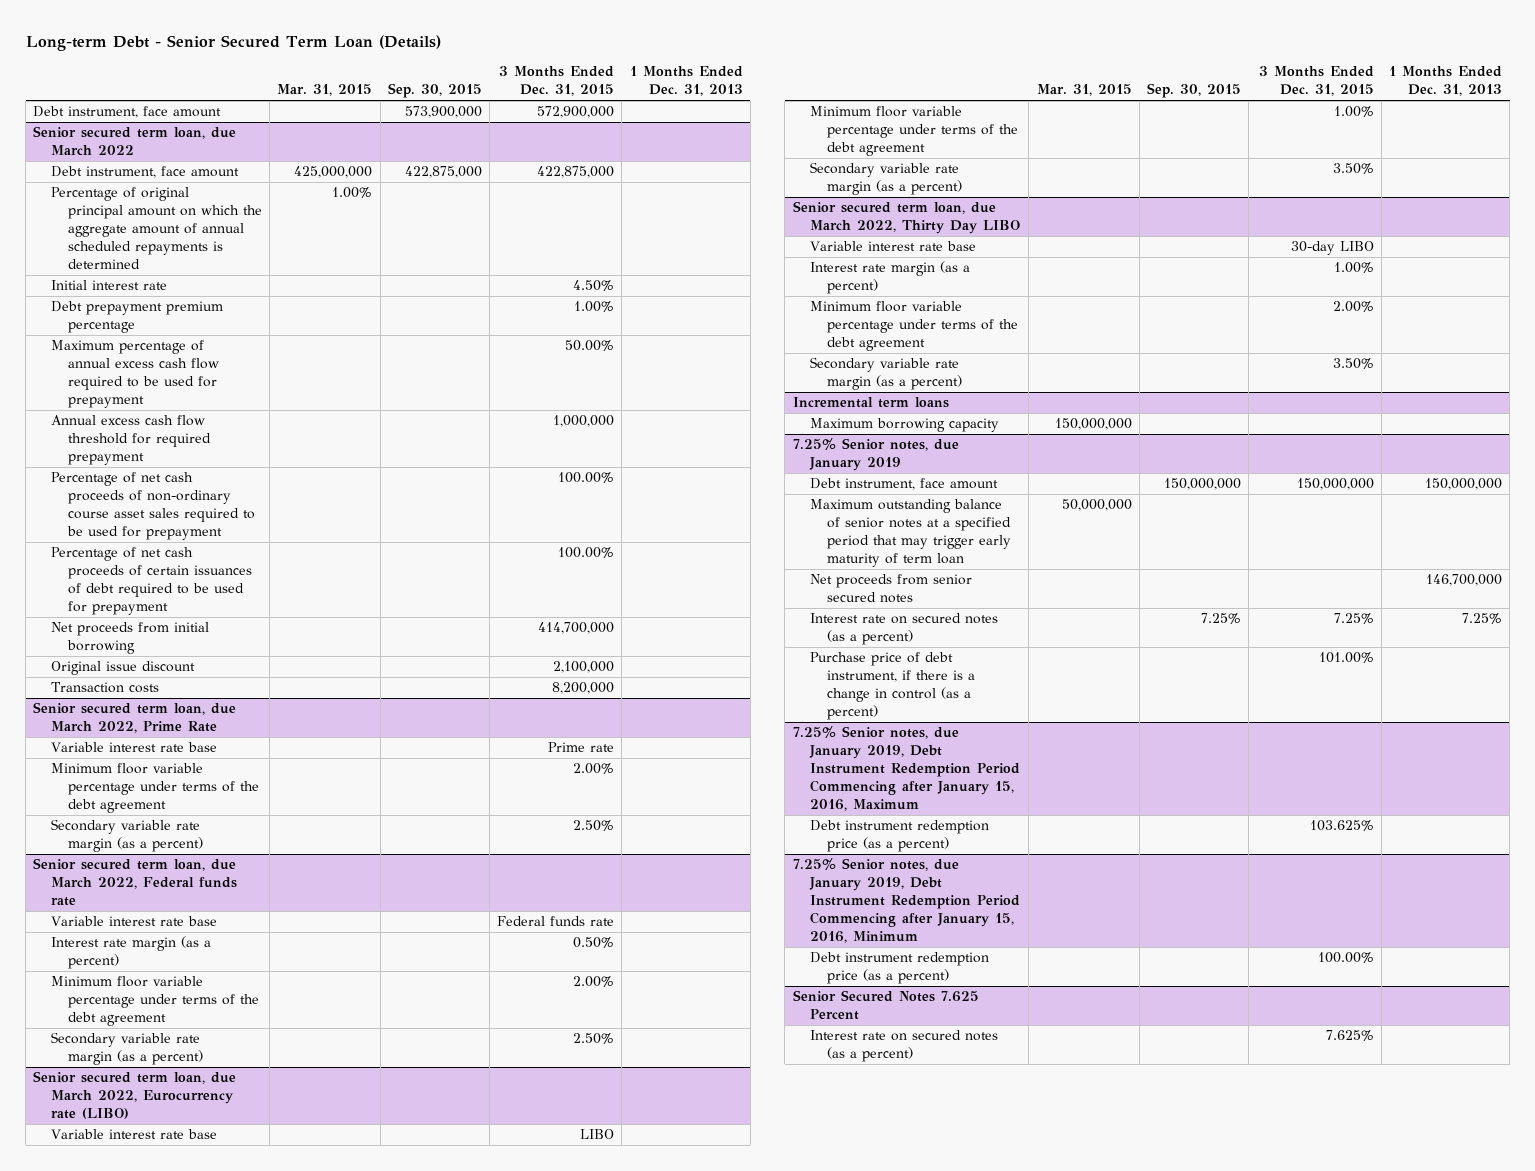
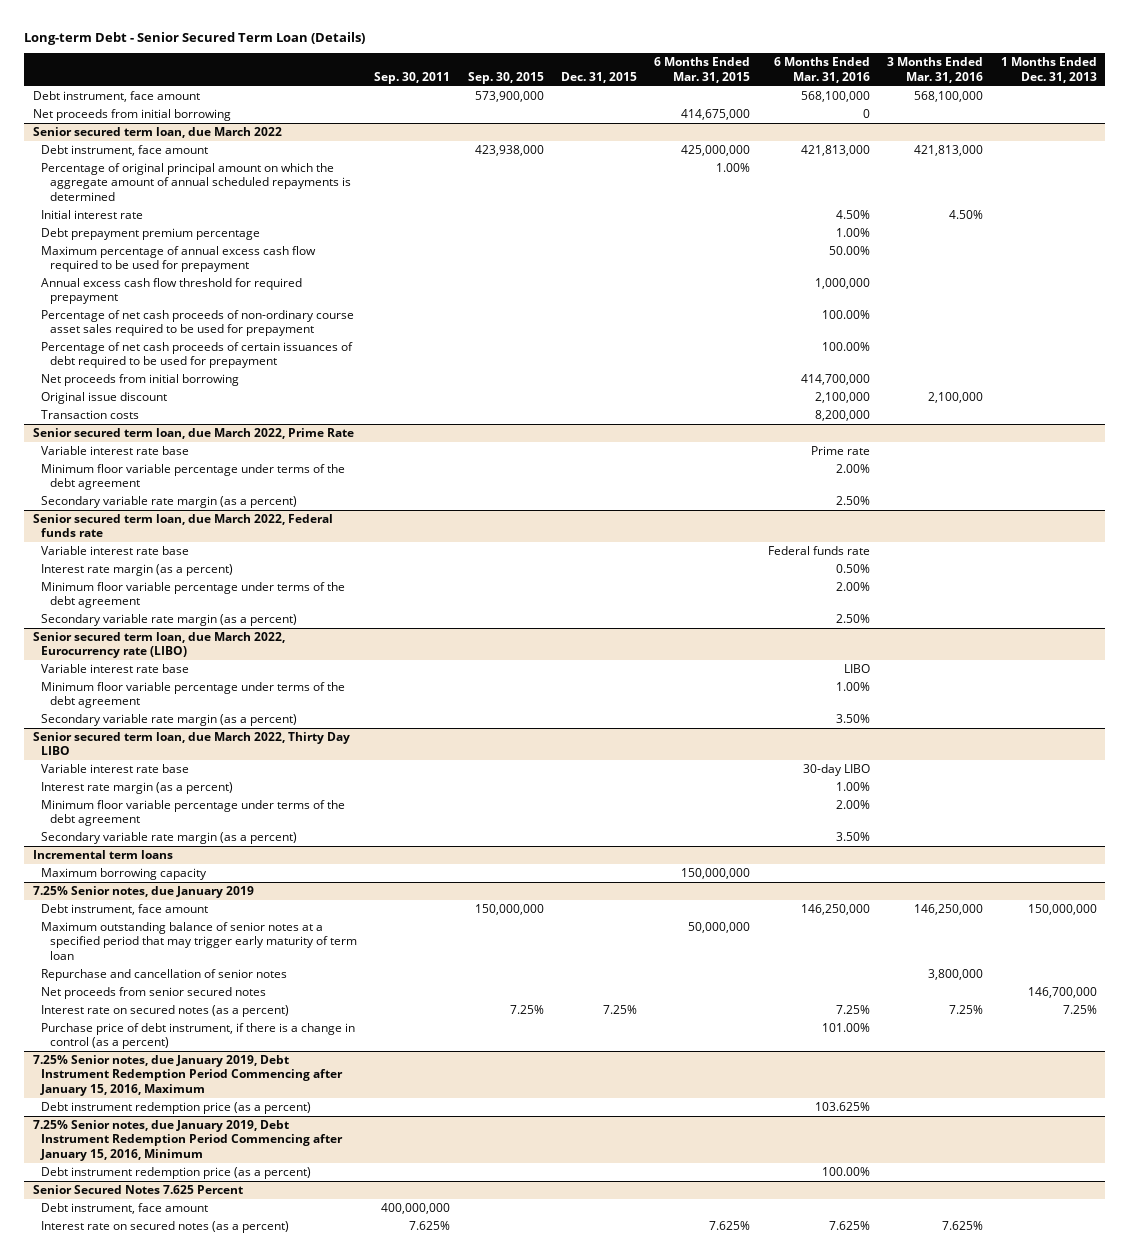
- | Mar. 31, 2015 | Sep. 30, 2015 | 3 Months Ended Dec. 31, 2015 | 1 Months Ended Dec. 31, 2013
+ | Sep. 30, 2011 | Sep. 30, 2015 | Dec. 31, 2015 | 6 Months Ended Mar. 31, 2015 | 6 Months Ended Mar. 31, 2016 | 3 Months Ended Mar. 31, 2016 | 1 Months Ended Dec. 31, 2013
+ Net proceeds from initial borrowing | | | | 414,675,000 | 0 | |
@ Senior secured term loan, due March 2022
- Debt instrument, face amount | 425,000,000 | 422,875,000 | 422,875,000 |
+ Debt instrument, face amount | | 423,938,000 | | 425,000,000 | 421,813,000 | 421,813,000 |
@ 7.25% Senior notes, due January 2019
+ Repurchase and cancellation of senior notes | | | | | | 3,800,000 |
@ Senior Secured Notes 7.625 Percent
+ Debt instrument, face amount | 400,000,000 | | | | | |

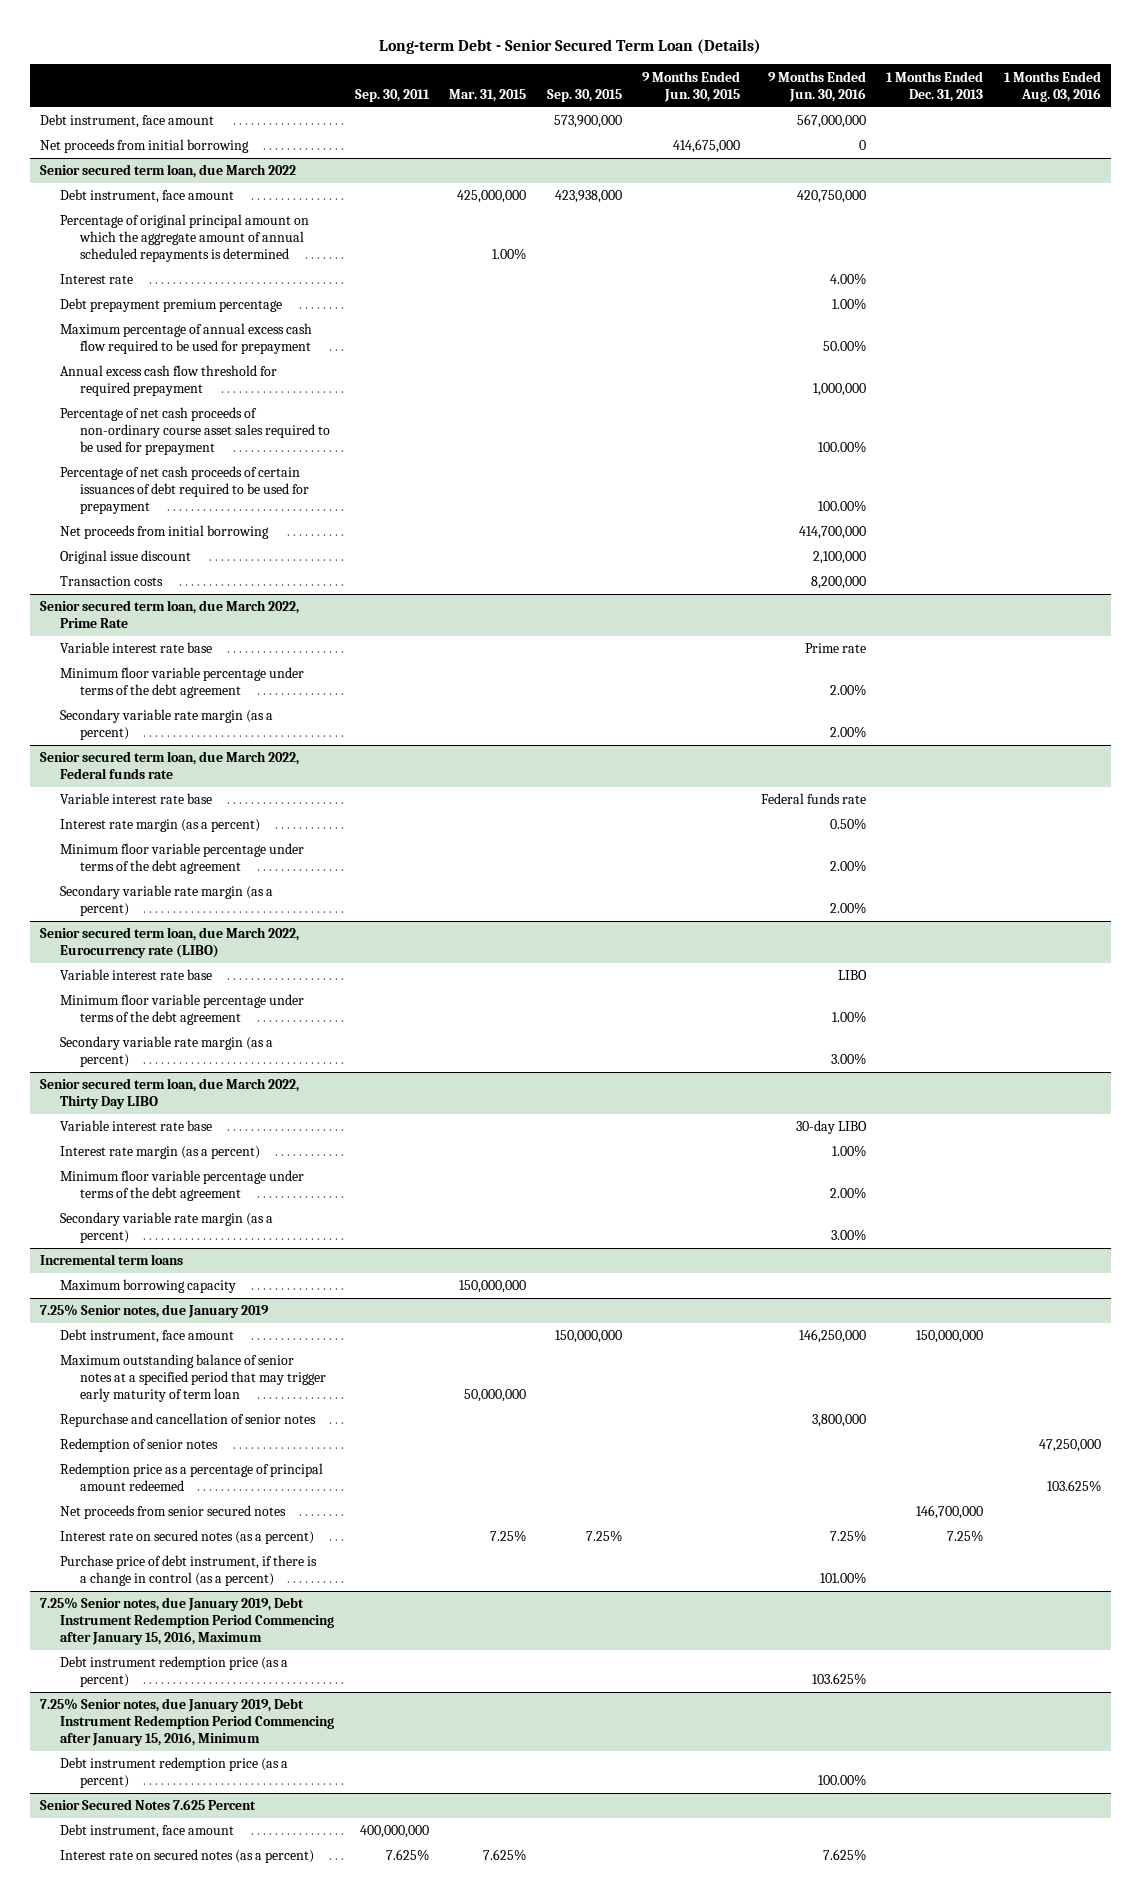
- | Sep. 30, 2011 | Sep. 30, 2015 | Dec. 31, 2015 | 6 Months Ended Mar. 31, 2015 | 6 Months Ended Mar. 31, 2016 | 3 Months Ended Mar. 31, 2016 | 1 Months Ended Dec. 31, 2013
+ | Sep. 30, 2011 | Mar. 31, 2015 | Sep. 30, 2015 | 9 Months Ended Jun. 30, 2015 | 9 Months Ended Jun. 30, 2016 | 1 Months Ended Dec. 31, 2013 | 1 Months Ended Aug. 03, 2016
@ Senior secured term loan, due March 2022
- Initial interest rate | | | | | 4.50% | 4.50% |
+ Interest rate | | | | | 4.00% | |
@ 7.25% Senior notes, due January 2019
+ Redemption of senior notes | | | | | | | 47,250,000
+ Redemption price as a percentage of principal amount redeemed | | | | | | | 103.625%

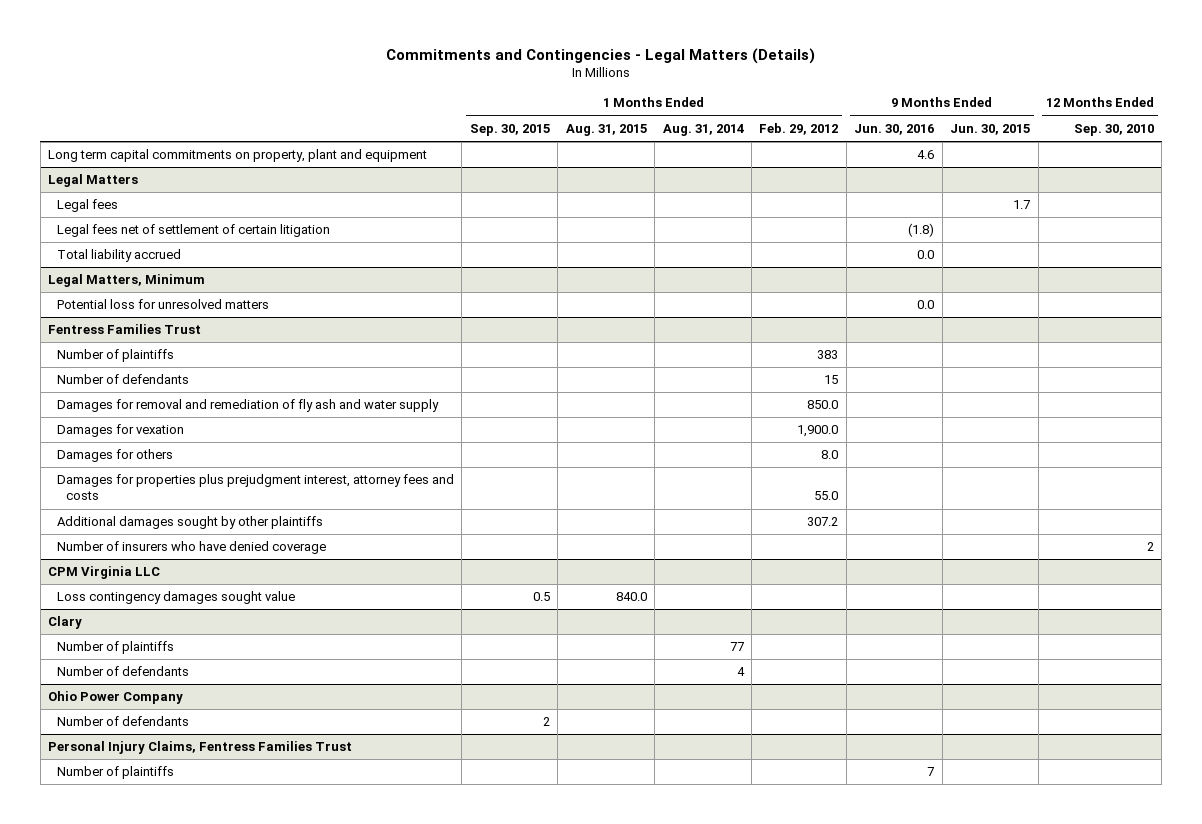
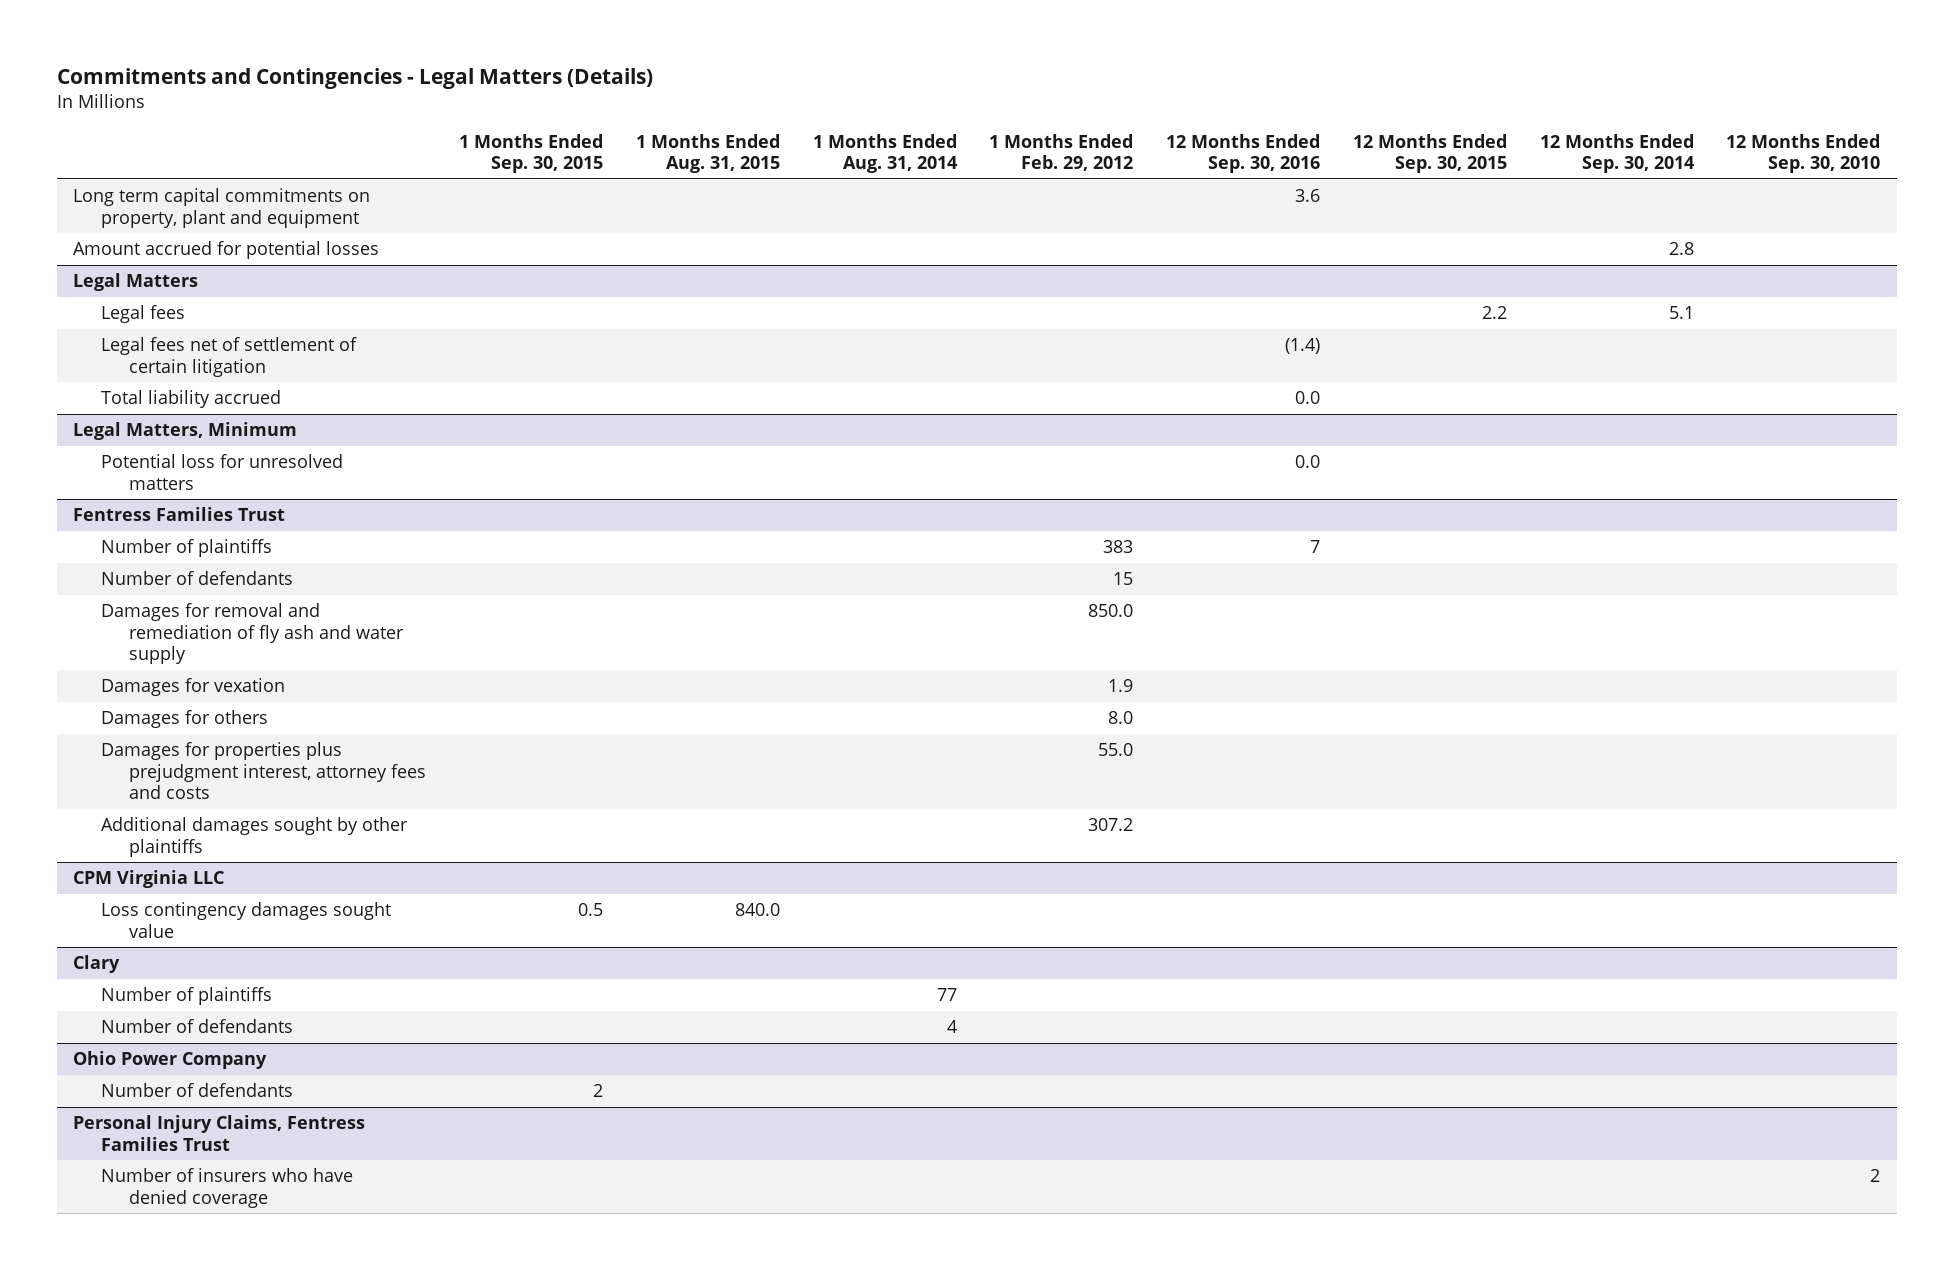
- | 1 Months Ended Sep. 30, 2015 | 1 Months Ended Aug. 31, 2015 | 1 Months Ended Aug. 31, 2014 | 1 Months Ended Feb. 29, 2012 | 9 Months Ended Jun. 30, 2016 | 9 Months Ended Jun. 30, 2015 | 12 Months Ended Sep. 30, 2010
+ | 1 Months Ended Sep. 30, 2015 | 1 Months Ended Aug. 31, 2015 | 1 Months Ended Aug. 31, 2014 | 1 Months Ended Feb. 29, 2012 | 12 Months Ended Sep. 30, 2016 | 12 Months Ended Sep. 30, 2015 | 12 Months Ended Sep. 30, 2014 | 12 Months Ended Sep. 30, 2010
+ Amount accrued for potential losses | | | | | | | 2.8 |
@ Fentress Families Trust
- Damages for vexation | | | | 1,900.0 | | |
+ Damages for vexation | | | | 1.9 | | | |
- Number of insurers who have denied coverage | | | | | | | 2
@ Personal Injury Claims, Fentress Families Trust
- Number of plaintiffs | | | | | 7 | |
+ Number of insurers who have denied coverage | | | | | | | | 2

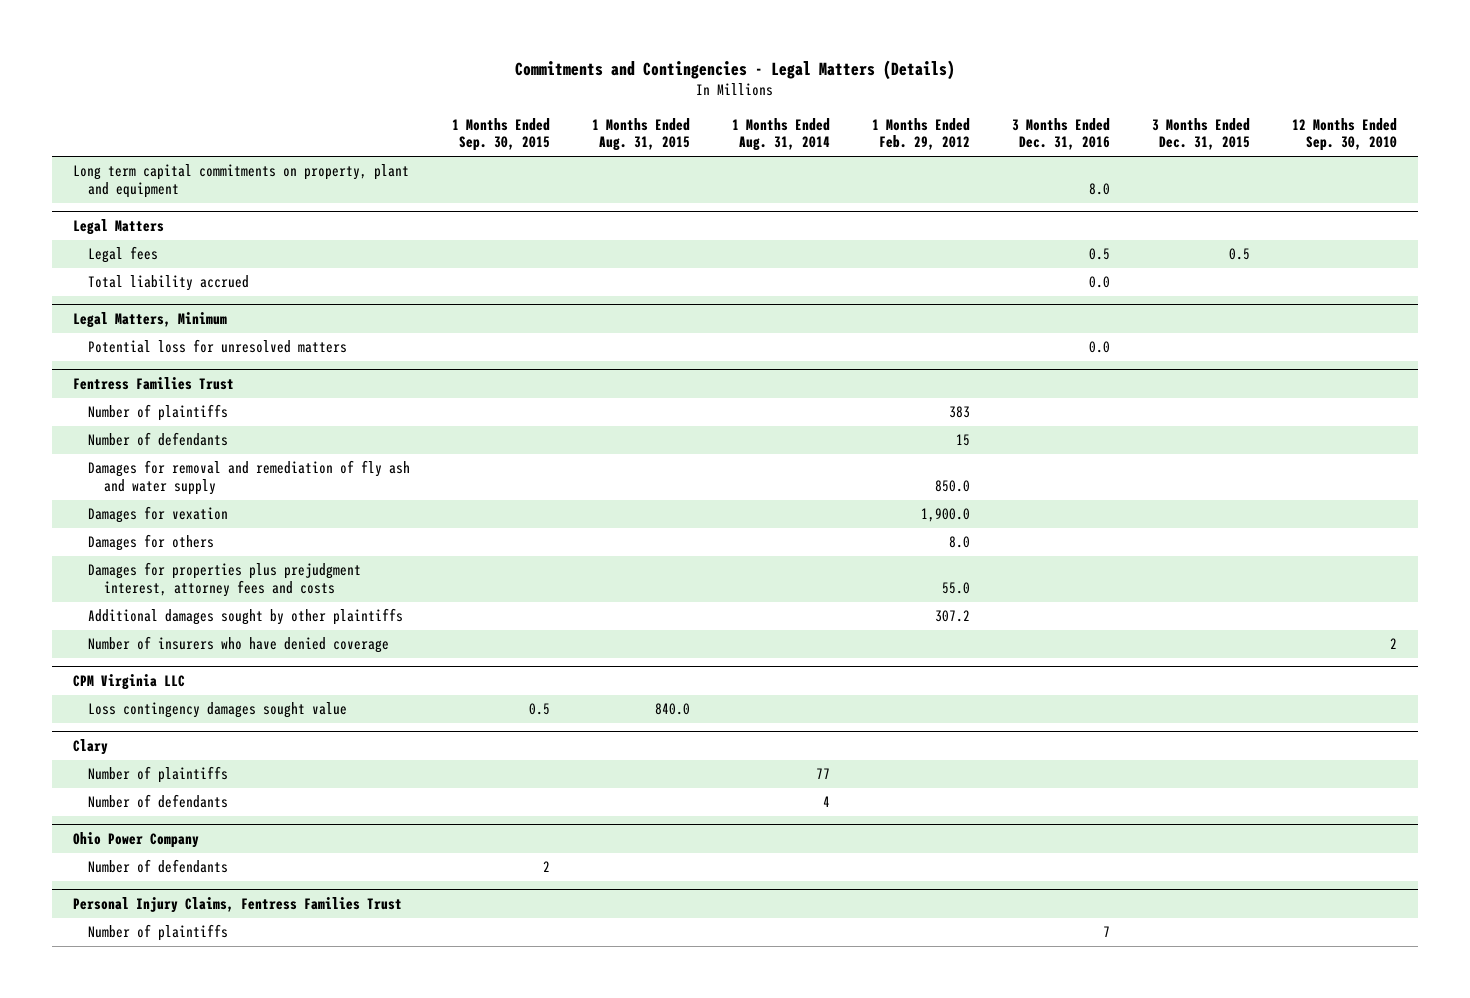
- | 1 Months Ended Sep. 30, 2015 | 1 Months Ended Aug. 31, 2015 | 1 Months Ended Aug. 31, 2014 | 1 Months Ended Feb. 29, 2012 | 12 Months Ended Sep. 30, 2016 | 12 Months Ended Sep. 30, 2015 | 12 Months Ended Sep. 30, 2014 | 12 Months Ended Sep. 30, 2010
+ | 1 Months Ended Sep. 30, 2015 | 1 Months Ended Aug. 31, 2015 | 1 Months Ended Aug. 31, 2014 | 1 Months Ended Feb. 29, 2012 | 3 Months Ended Dec. 31, 2016 | 3 Months Ended Dec. 31, 2015 | 12 Months Ended Sep. 30, 2010
- Amount accrued for potential losses | | | | | | | 2.8 |
@ Legal Matters
- Legal fees net of settlement of certain litigation | | | | | (1.4) | | |
@ Fentress Families Trust
- Damages for vexation | | | | 1.9 | | | |
+ Damages for vexation | | | | 1,900.0 | | |
+ Number of insurers who have denied coverage | | | | | | | 2
@ Personal Injury Claims, Fentress Families Trust
- Number of insurers who have denied coverage | | | | | | | | 2
+ Number of plaintiffs | | | | | 7 | |

